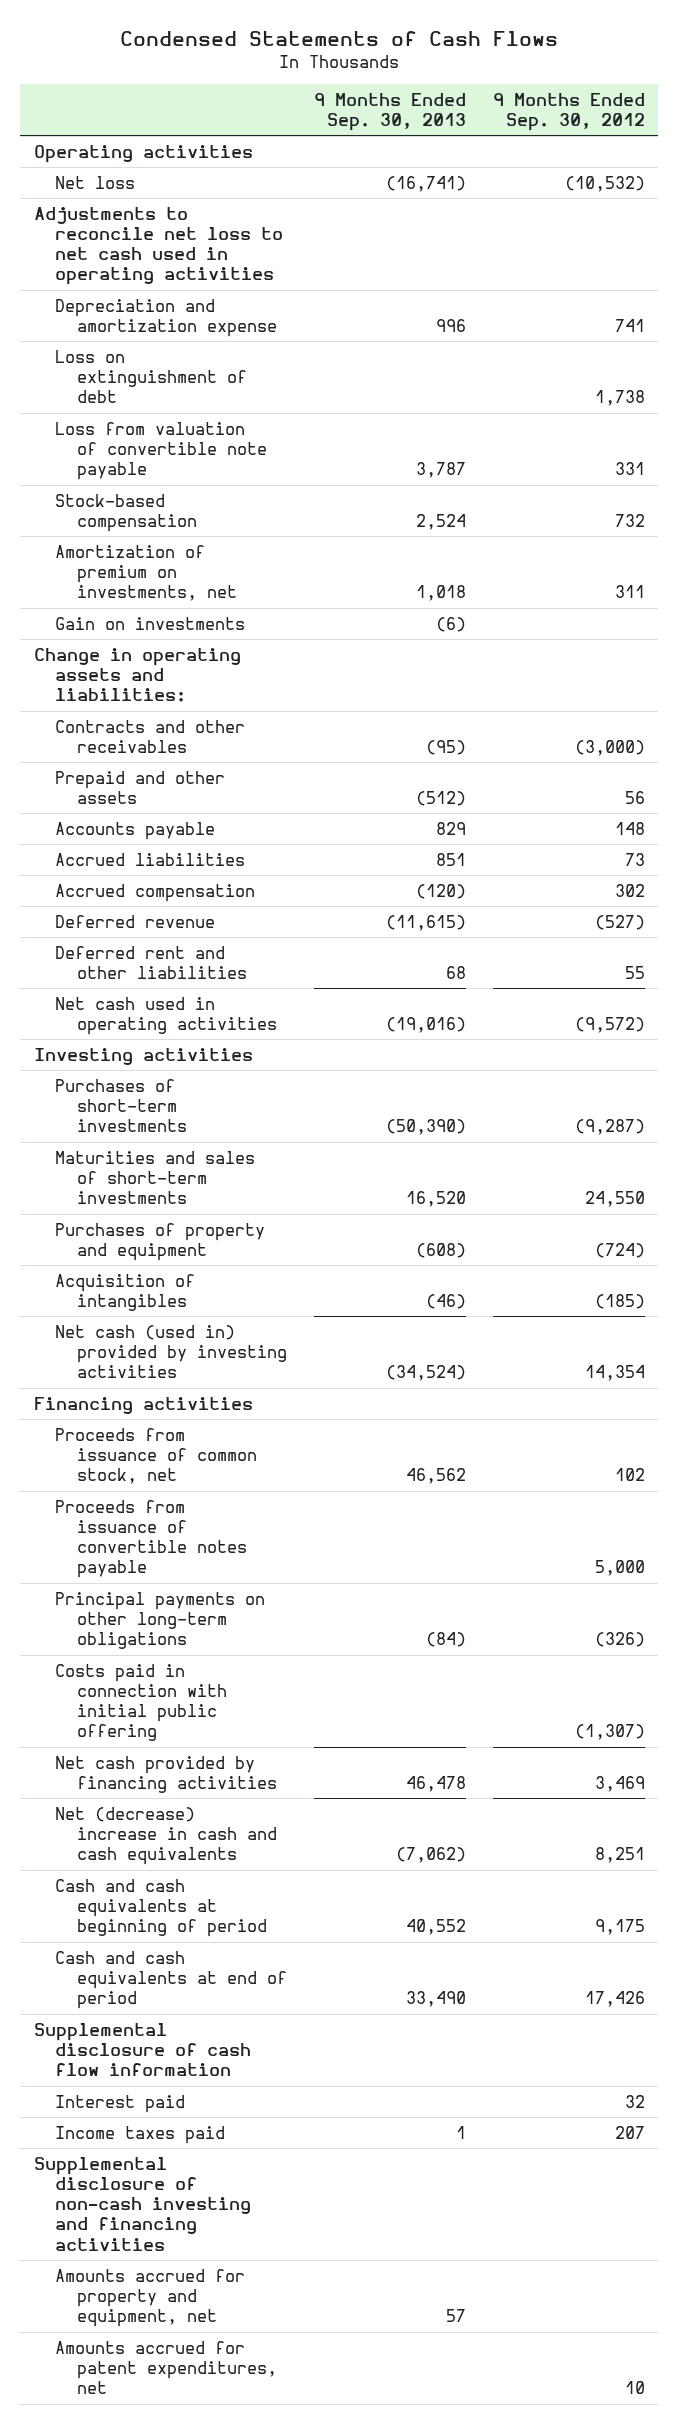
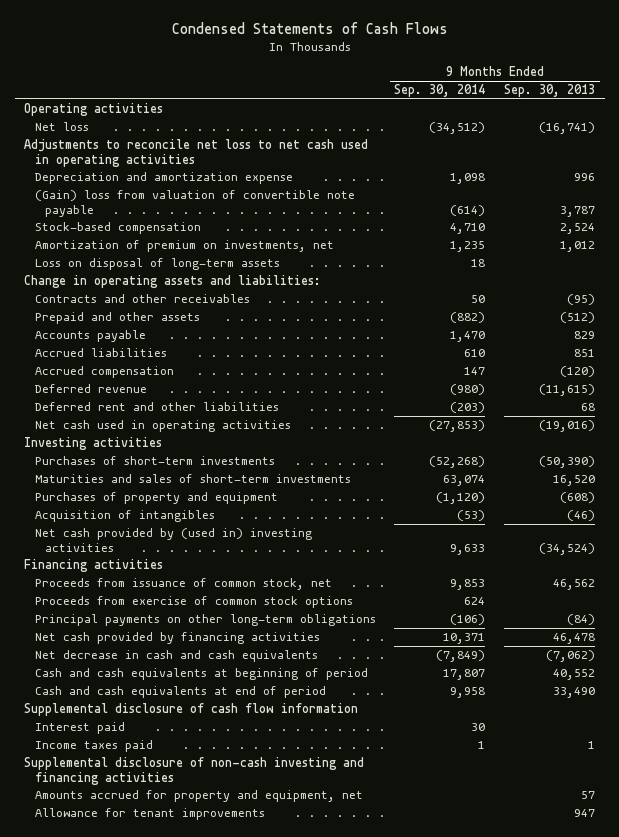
- | 9 Months Ended Sep. 30, 2013 | 9 Months Ended Sep. 30, 2012
+ | 9 Months Ended Sep. 30, 2014 | 9 Months Ended Sep. 30, 2013
- Loss on extinguishment of debt | | 1,738
- Loss from valuation of convertible note payable | 3,787 | 331
+ (Gain) loss from valuation of convertible note payable | (614) | 3,787
- Amortization of premium on investments, net | 1,018 | 311
- Gain on investments | (6) |
+ Amortization of premium on investments, net | 1,235 | 1,012
+ Loss on disposal of long-term assets | 18 |
- Net cash (used in) provided by investing activities | (34,524) | 14,354
+ Net cash provided by (used in) investing activities | 9,633 | (34,524)
- Proceeds from issuance of convertible notes payable | | 5,000
+ Proceeds from exercise of common stock options | 624 |
- Costs paid in connection with initial public offering | | (1,307)
- Net (decrease) increase in cash and cash equivalents | (7,062) | 8,251
+ Net decrease in cash and cash equivalents | (7,849) | (7,062)
- Amounts accrued for patent expenditures, net | | 10
+ Allowance for tenant improvements | | 947

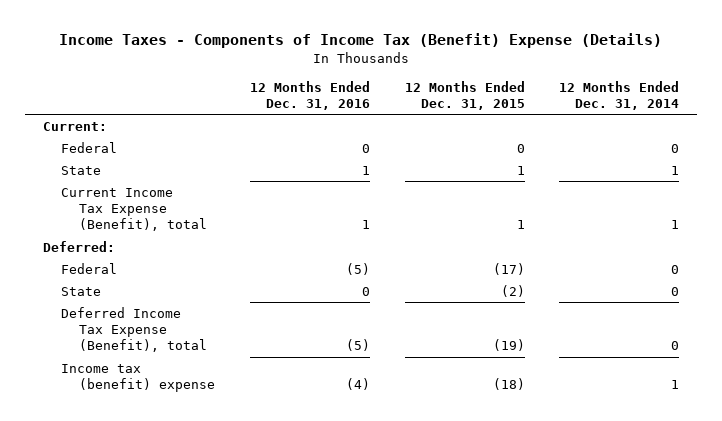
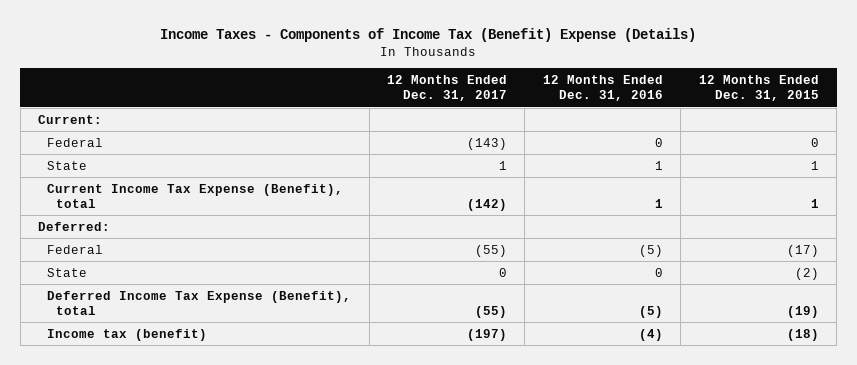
- | 12 Months Ended Dec. 31, 2016 | 12 Months Ended Dec. 31, 2015 | 12 Months Ended Dec. 31, 2014
+ | 12 Months Ended Dec. 31, 2017 | 12 Months Ended Dec. 31, 2016 | 12 Months Ended Dec. 31, 2015
- Income tax (benefit) expense | (4) | (18) | 1
+ Income tax (benefit) | (197) | (4) | (18)

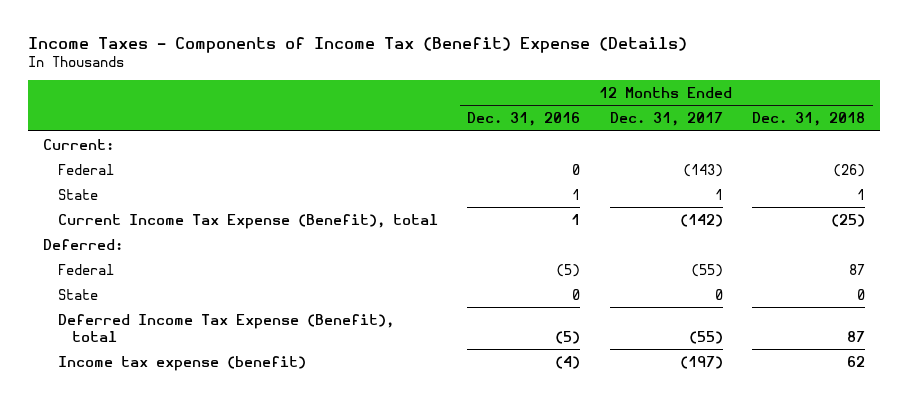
- | 12 Months Ended Dec. 31, 2017 | 12 Months Ended Dec. 31, 2016 | 12 Months Ended Dec. 31, 2015
+ | 12 Months Ended Dec. 31, 2016 | 12 Months Ended Dec. 31, 2017 | 12 Months Ended Dec. 31, 2018
- Income tax (benefit) | (197) | (4) | (18)
+ Income tax expense (benefit) | (4) | (197) | 62

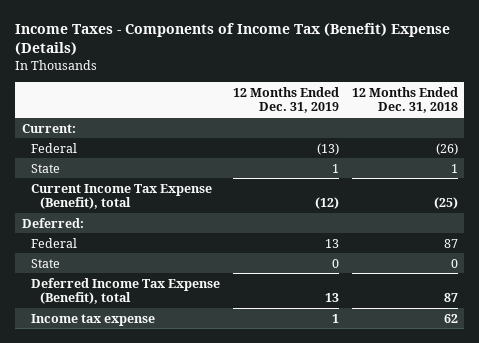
- | 12 Months Ended Dec. 31, 2016 | 12 Months Ended Dec. 31, 2017 | 12 Months Ended Dec. 31, 2018
+ | 12 Months Ended Dec. 31, 2019 | 12 Months Ended Dec. 31, 2018
- Income tax expense (benefit) | (4) | (197) | 62
+ Income tax expense | 1 | 62

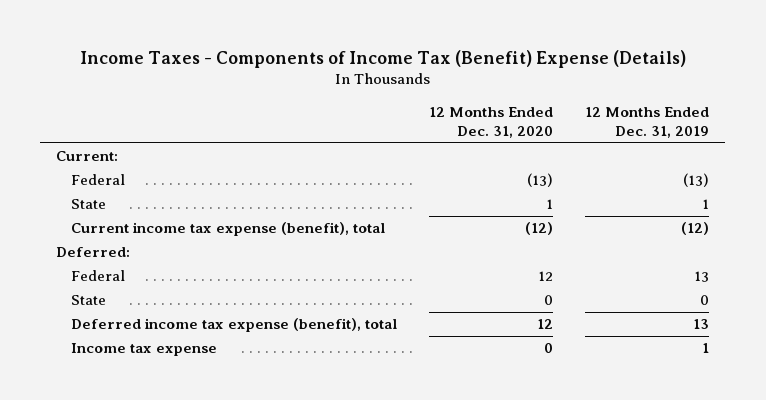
- | 12 Months Ended Dec. 31, 2019 | 12 Months Ended Dec. 31, 2018
+ | 12 Months Ended Dec. 31, 2020 | 12 Months Ended Dec. 31, 2019
- Current Income Tax Expense (Benefit), total | (12) | (25)
+ Current income tax expense (benefit), total | (12) | (12)
- Deferred Income Tax Expense (Benefit), total | 13 | 87
+ Deferred income tax expense (benefit), total | 12 | 13

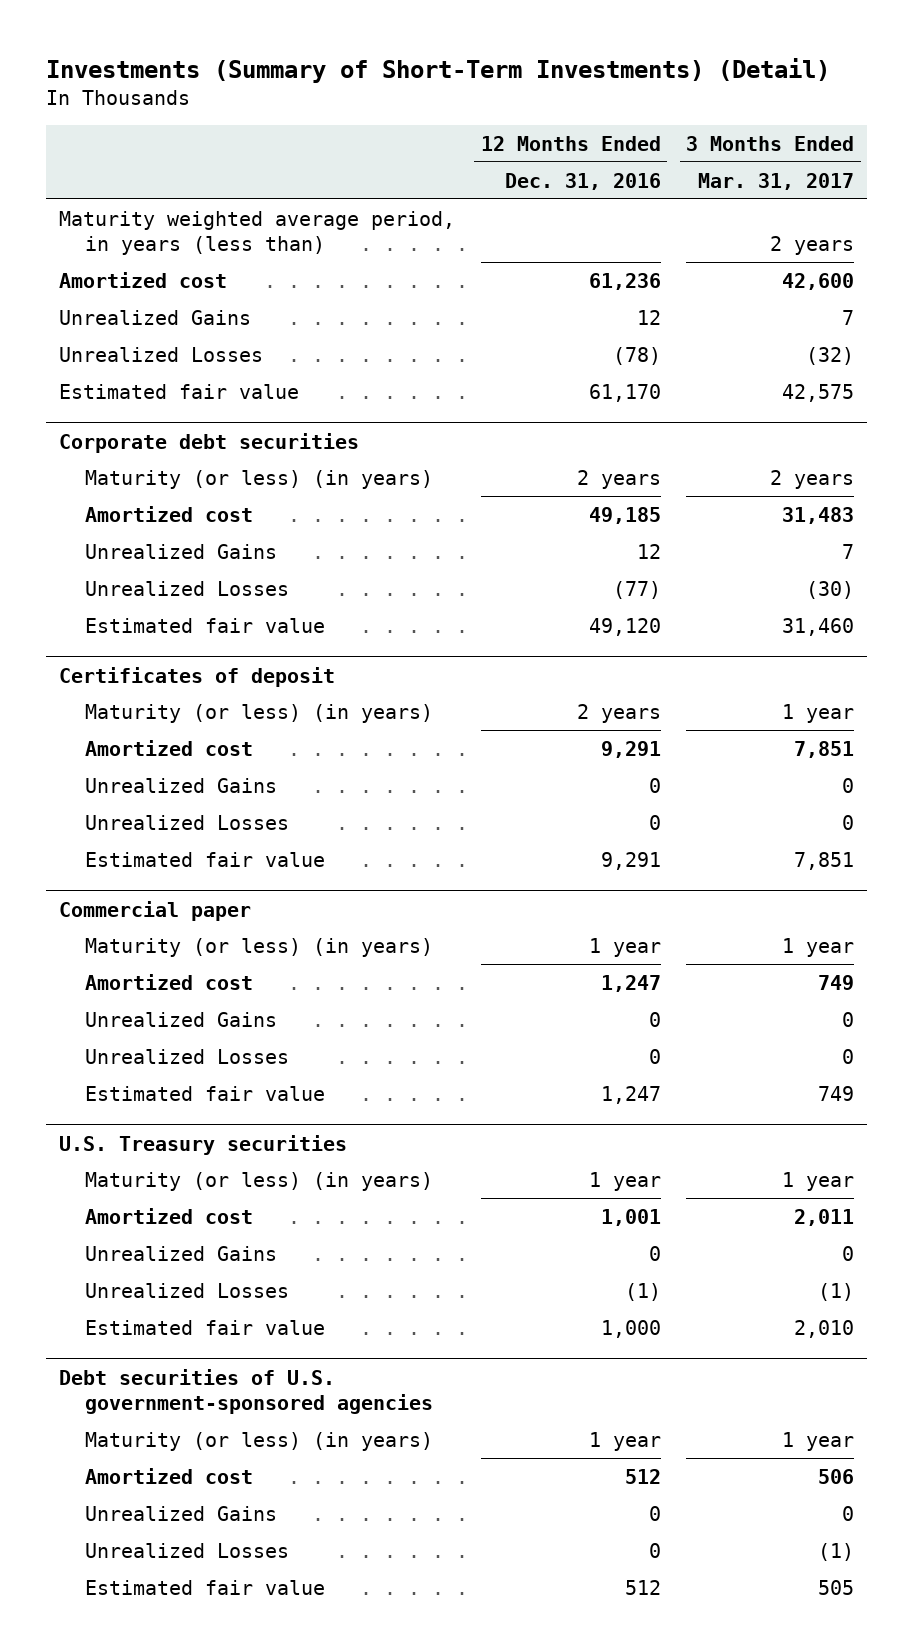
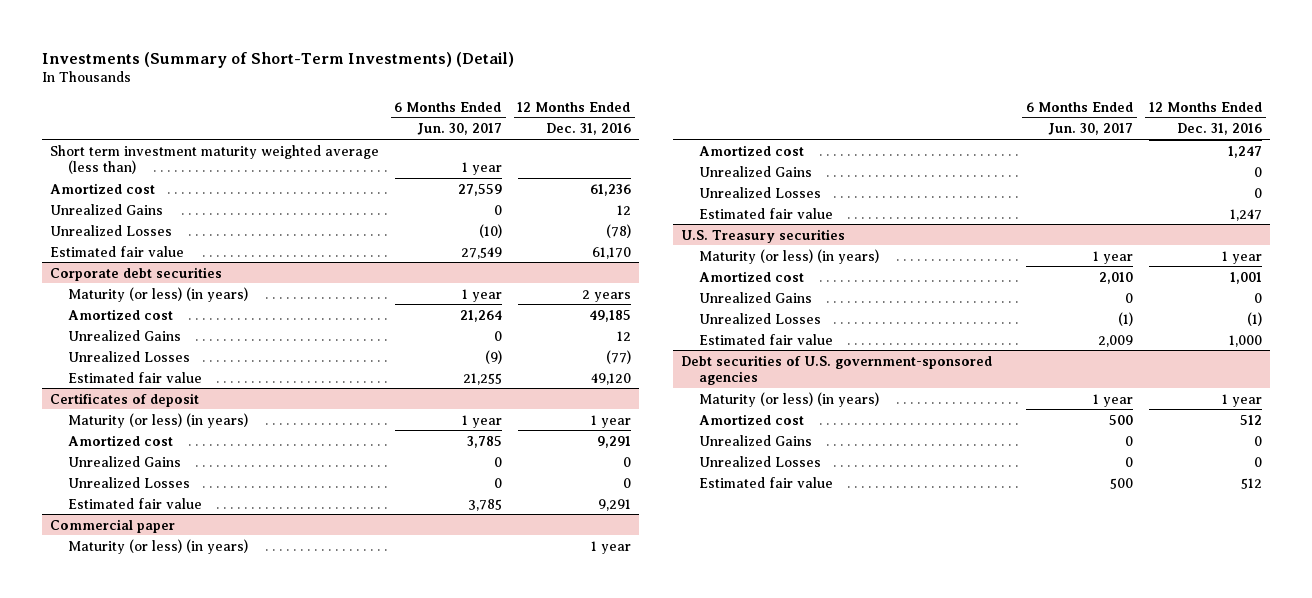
- | 12 Months Ended Dec. 31, 2016 | 3 Months Ended Mar. 31, 2017
+ | 6 Months Ended Jun. 30, 2017 | 12 Months Ended Dec. 31, 2016
- Maturity weighted average period, in years (less than) | | 2 years
+ Short term investment maturity weighted average (less than) | 1 year |
@ Certificates of deposit
- Maturity (or less) (in years) | 2 years | 1 year
+ Maturity (or less) (in years) | 1 year | 1 year

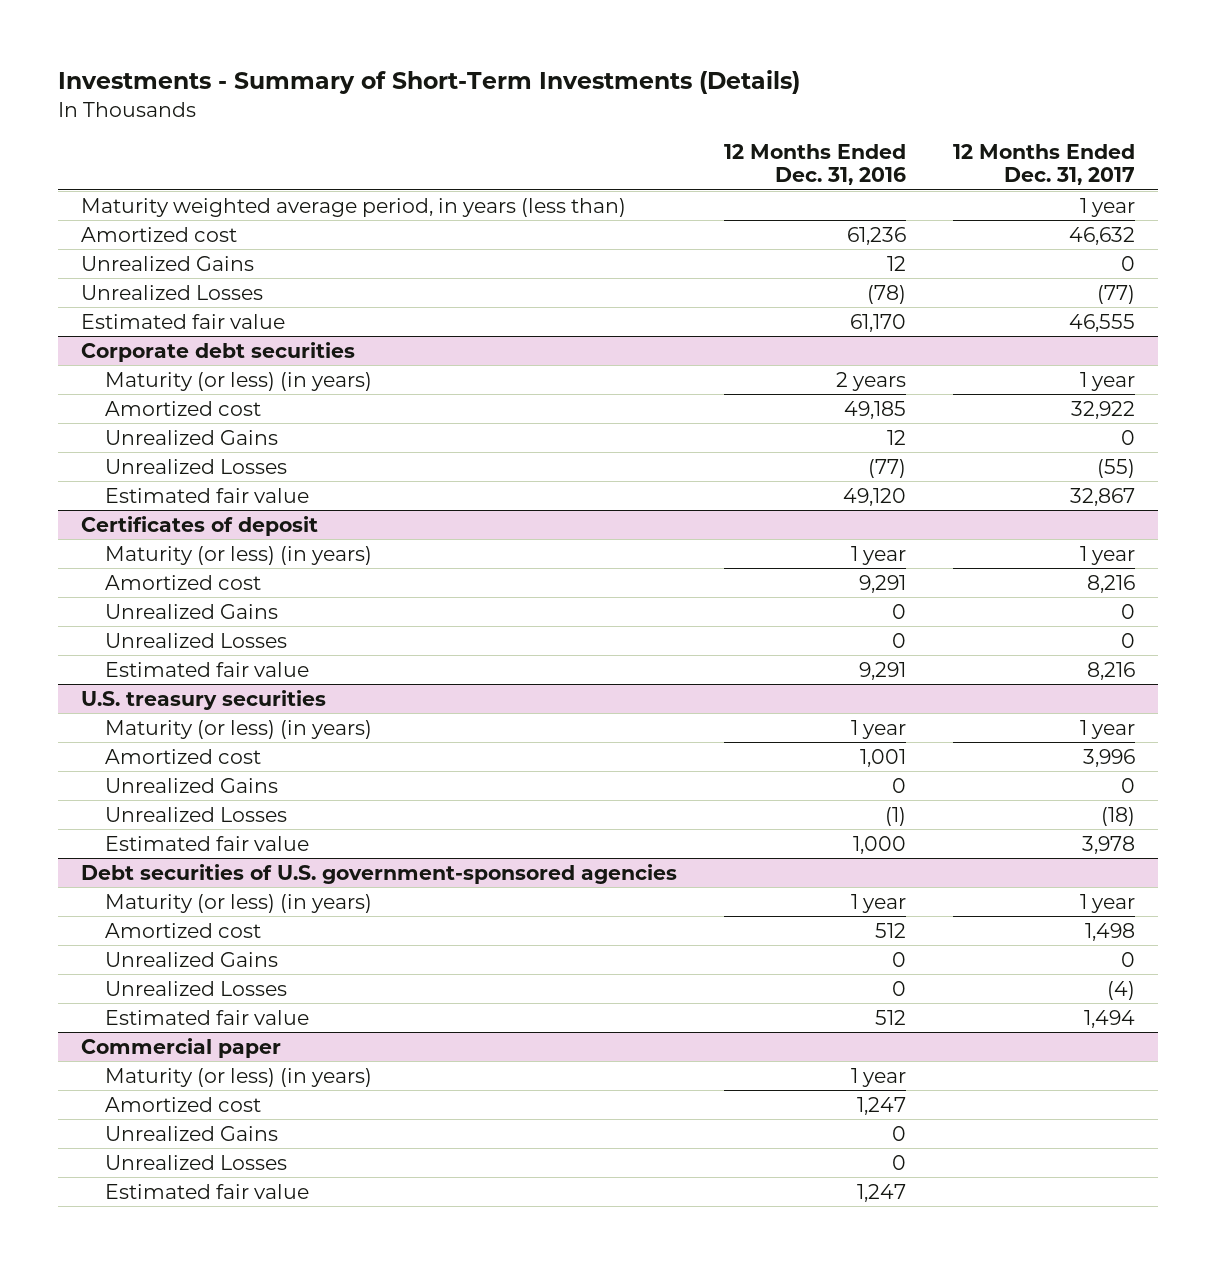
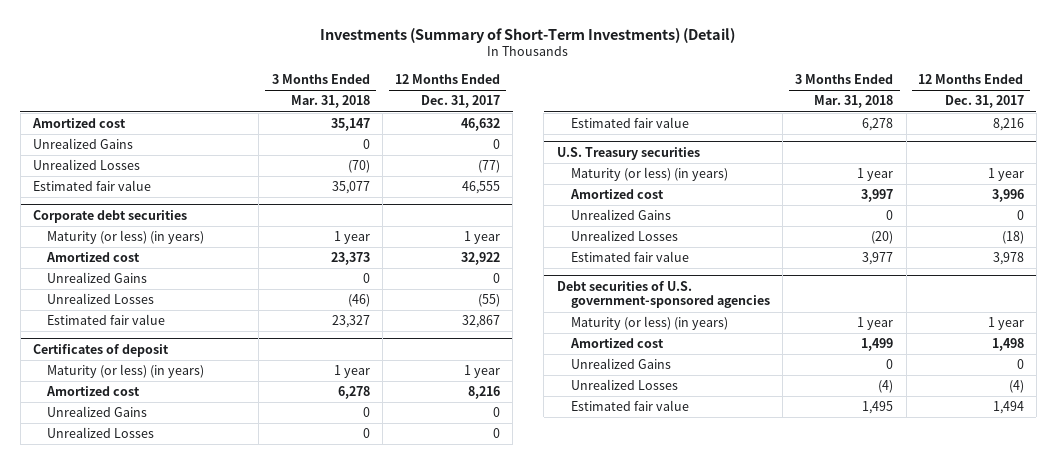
- Investments - Summary of Short-Term Investments (Details)
+ Investments (Summary of Short-Term Investments) (Detail)
- | 12 Months Ended Dec. 31, 2016 | 12 Months Ended Dec. 31, 2017
+ | 3 Months Ended Mar. 31, 2018 | 12 Months Ended Dec. 31, 2017
- Maturity weighted average period, in years (less than) | | 1 year
- U.S. treasury securities
+ U.S. Treasury securities
- Commercial paper
- Maturity (or less) (in years) | 1 year |
- Amortized cost | 1,247 |
- Unrealized Gains | 0 |
- Unrealized Losses | 0 |
- Estimated fair value | 1,247 |

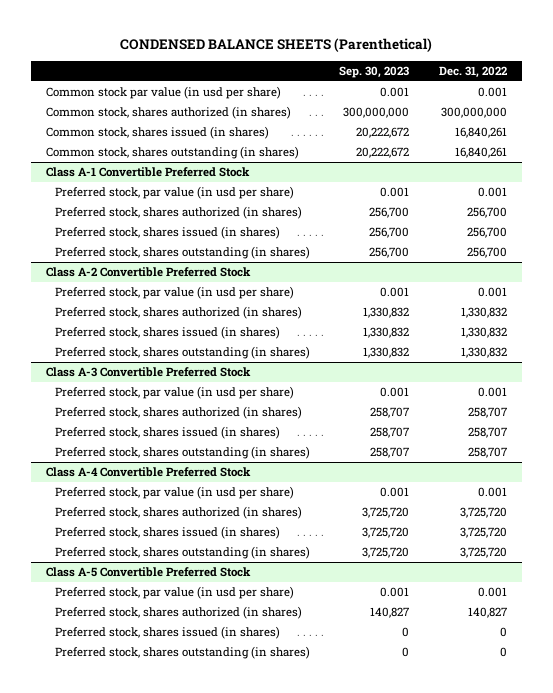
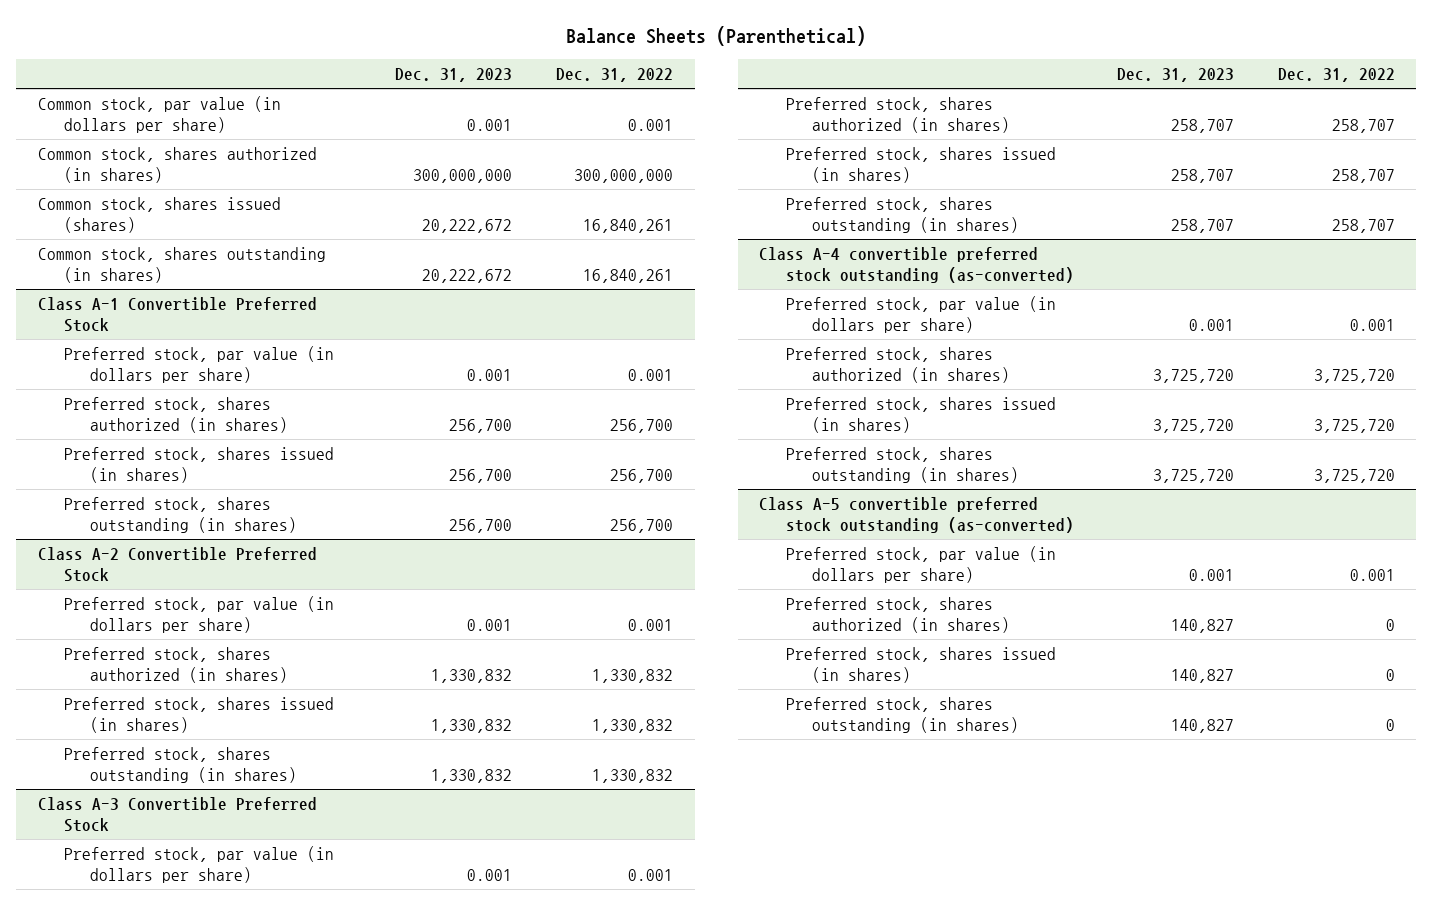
- CONDENSED BALANCE SHEETS (Parenthetical)
+ Balance Sheets (Parenthetical)
- | Sep. 30, 2023 | Dec. 31, 2022
+ | Dec. 31, 2023 | Dec. 31, 2022
- Common stock par value (in usd per share) | 0.001 | 0.001
+ Common stock, par value (in dollars per share) | 0.001 | 0.001
- Common stock, shares issued (in shares) | 20,222,672 | 16,840,261
+ Common stock, shares issued (shares) | 20,222,672 | 16,840,261
@ Class A-1 Convertible Preferred Stock
- Preferred stock, par value (in usd per share) | 0.001 | 0.001
+ Preferred stock, par value (in dollars per share) | 0.001 | 0.001
@ Class A-2 Convertible Preferred Stock
- Preferred stock, par value (in usd per share) | 0.001 | 0.001
+ Preferred stock, par value (in dollars per share) | 0.001 | 0.001
@ Class A-3 Convertible Preferred Stock
- Preferred stock, par value (in usd per share) | 0.001 | 0.001
+ Preferred stock, par value (in dollars per share) | 0.001 | 0.001
- Class A-4 Convertible Preferred Stock
- Preferred stock, par value (in usd per share) | 0.001 | 0.001
+ Class A-4 convertible preferred stock outstanding (as-converted)
+ Preferred stock, par value (in dollars per share) | 0.001 | 0.001
- Class A-5 Convertible Preferred Stock
- Preferred stock, par value (in usd per share) | 0.001 | 0.001
- Preferred stock, shares authorized (in shares) | 140,827 | 140,827
+ Class A-5 convertible preferred stock outstanding (as-converted)
+ Preferred stock, par value (in dollars per share) | 0.001 | 0.001
+ Preferred stock, shares authorized (in shares) | 140,827 | 0

